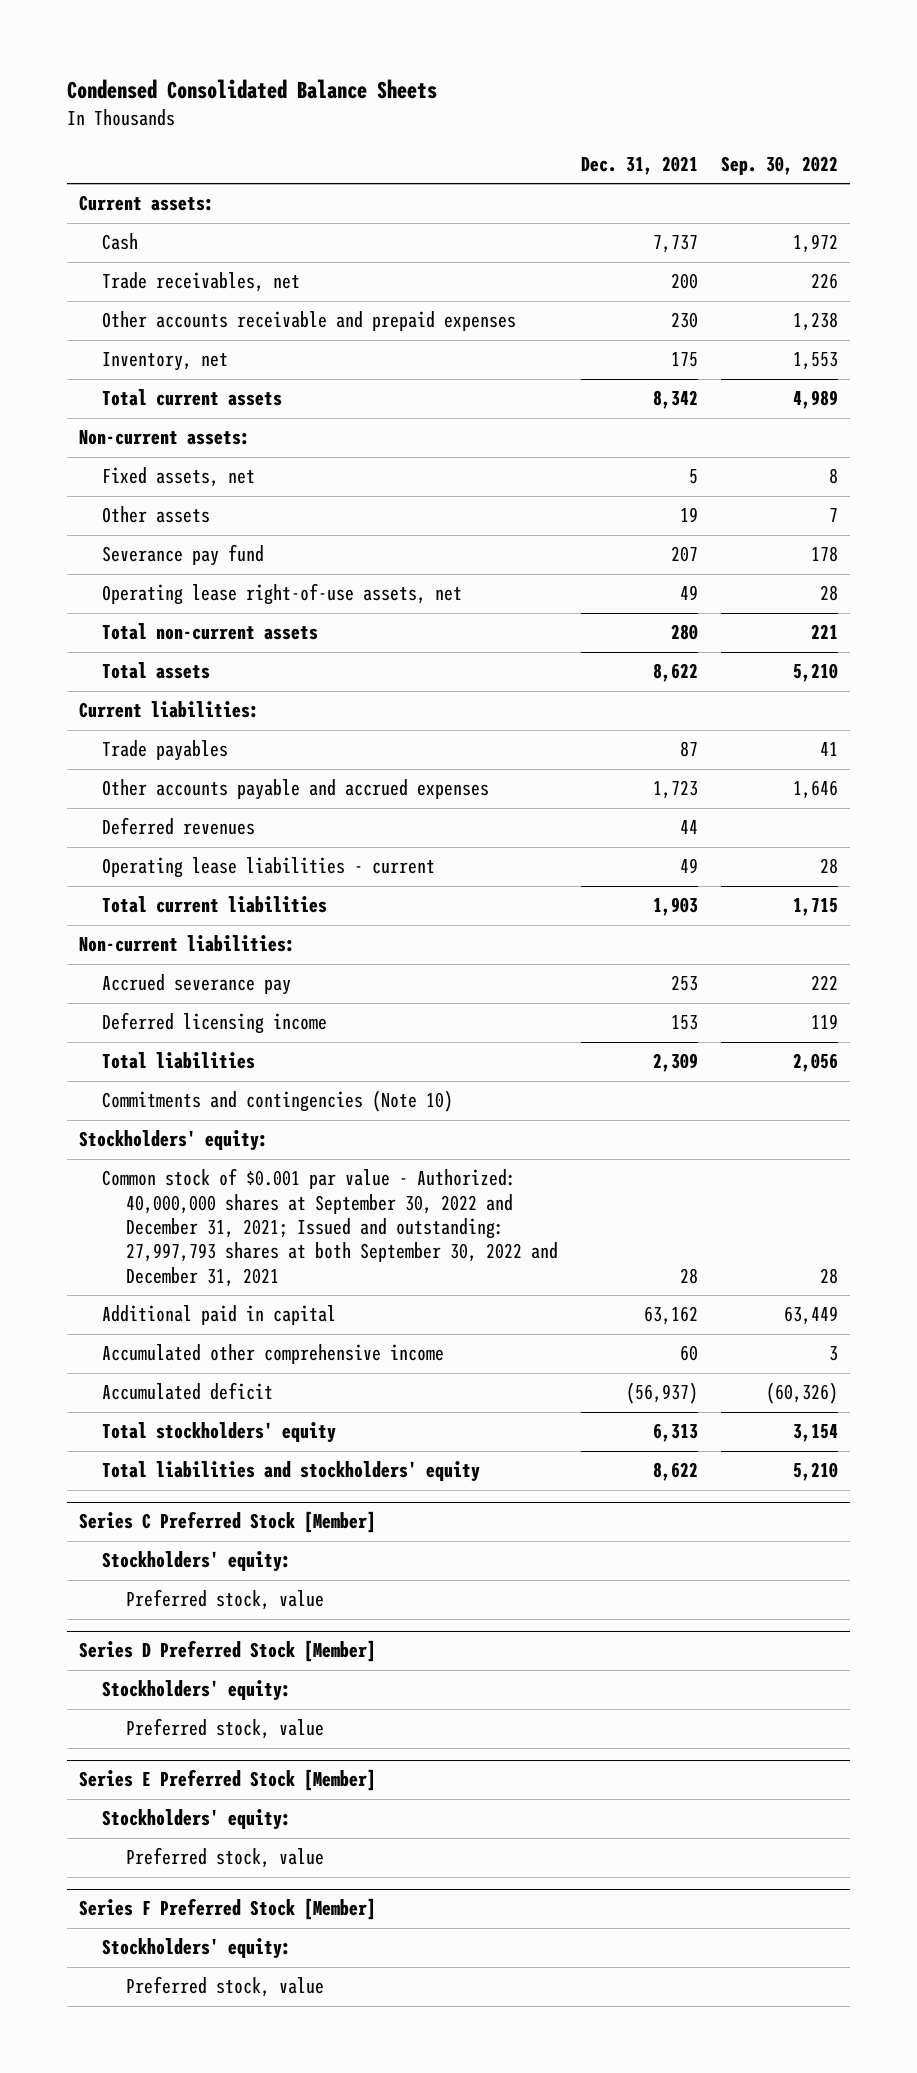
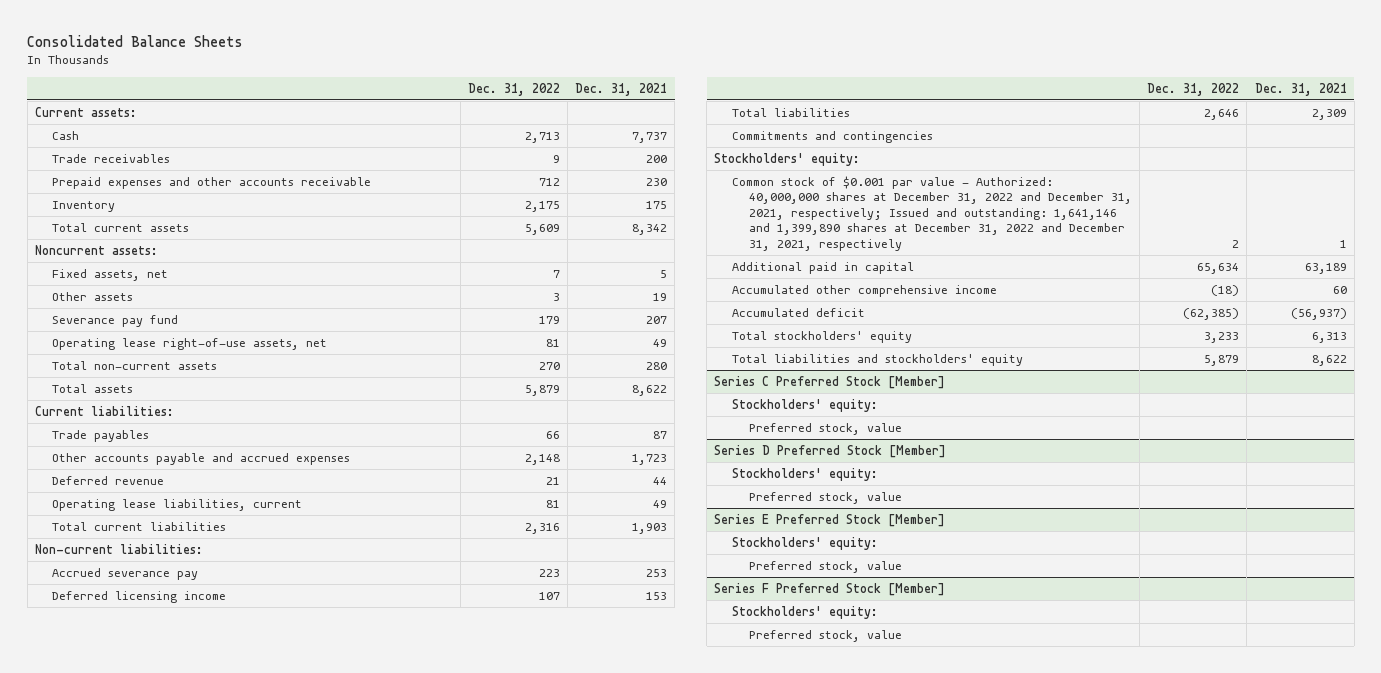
- Condensed Consolidated Balance Sheets
+ Consolidated Balance Sheets
- | Dec. 31, 2021 | Sep. 30, 2022
+ | Dec. 31, 2022 | Dec. 31, 2021
- Trade receivables, net | 200 | 226
- Other accounts receivable and prepaid expenses | 230 | 1,238
- Inventory, net | 175 | 1,553
+ Trade receivables | 9 | 200
+ Prepaid expenses and other accounts receivable | 712 | 230
+ Inventory | 2,175 | 175
- Non-current assets:
+ Noncurrent assets:
- Deferred revenues | 44 |
- Operating lease liabilities - current | 49 | 28
+ Deferred revenue | 21 | 44
+ Operating lease liabilities, current | 81 | 49
- Commitments and contingencies (Note 10)
+ Commitments and contingencies
- Common stock of $0.001 par value - Authorized: 40,000,000 shares at September 30, 2022 and December 31, 2021; Issued and outstanding: 27,997,793 shares at both September 30, 2022 and December 31, 2021 | 28 | 28
- Additional paid in capital | 63,162 | 63,449
+ Common stock of $0.001 par value - Authorized: 40,000,000 shares at December 31, 2022 and December 31, 2021, respectively; Issued and outstanding: 1,641,146 and 1,399,890 shares at December 31, 2022 and December 31, 2021, respectively | 2 | 1
+ Additional paid in capital | 65,634 | 63,189

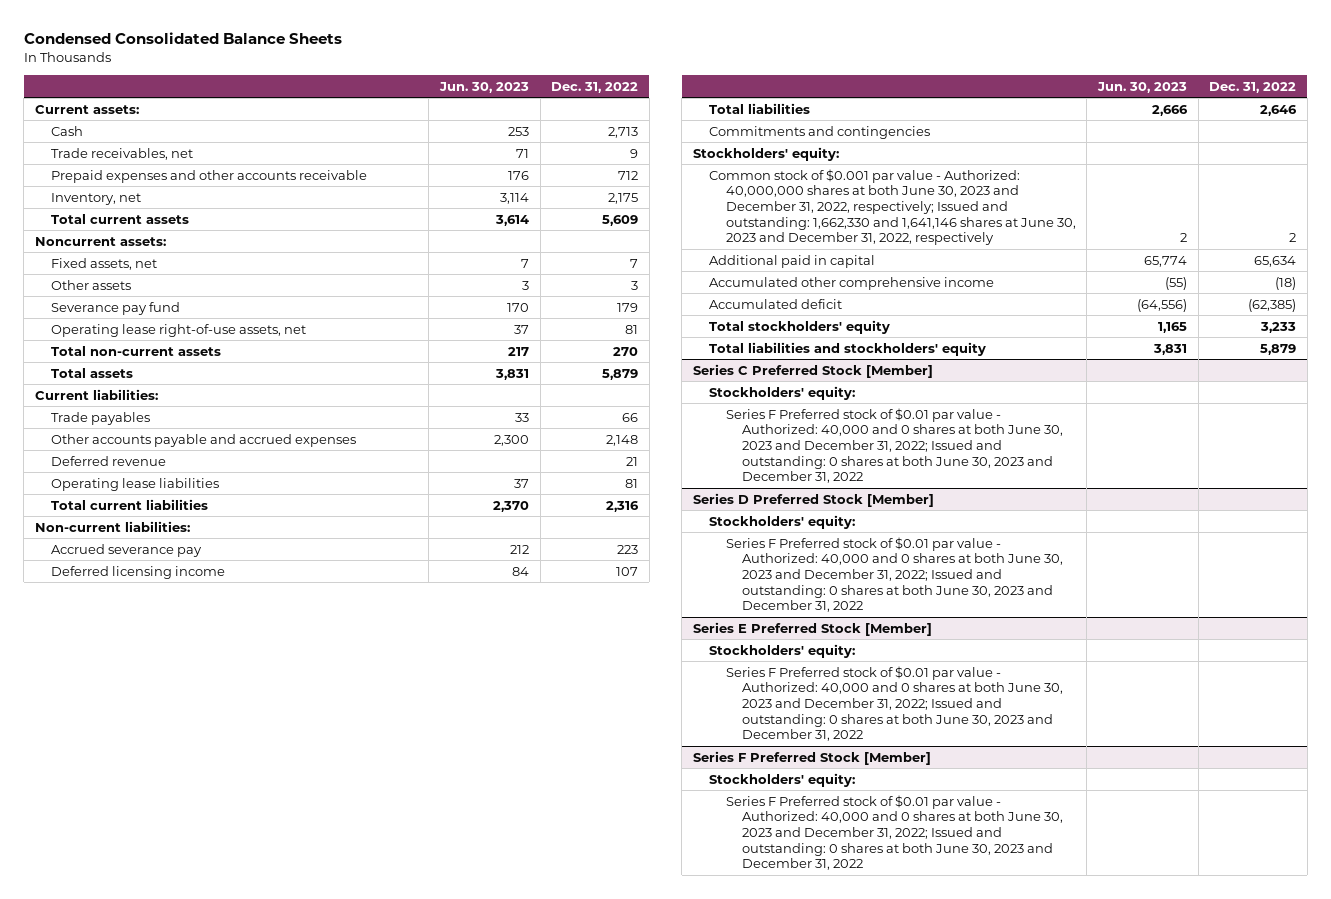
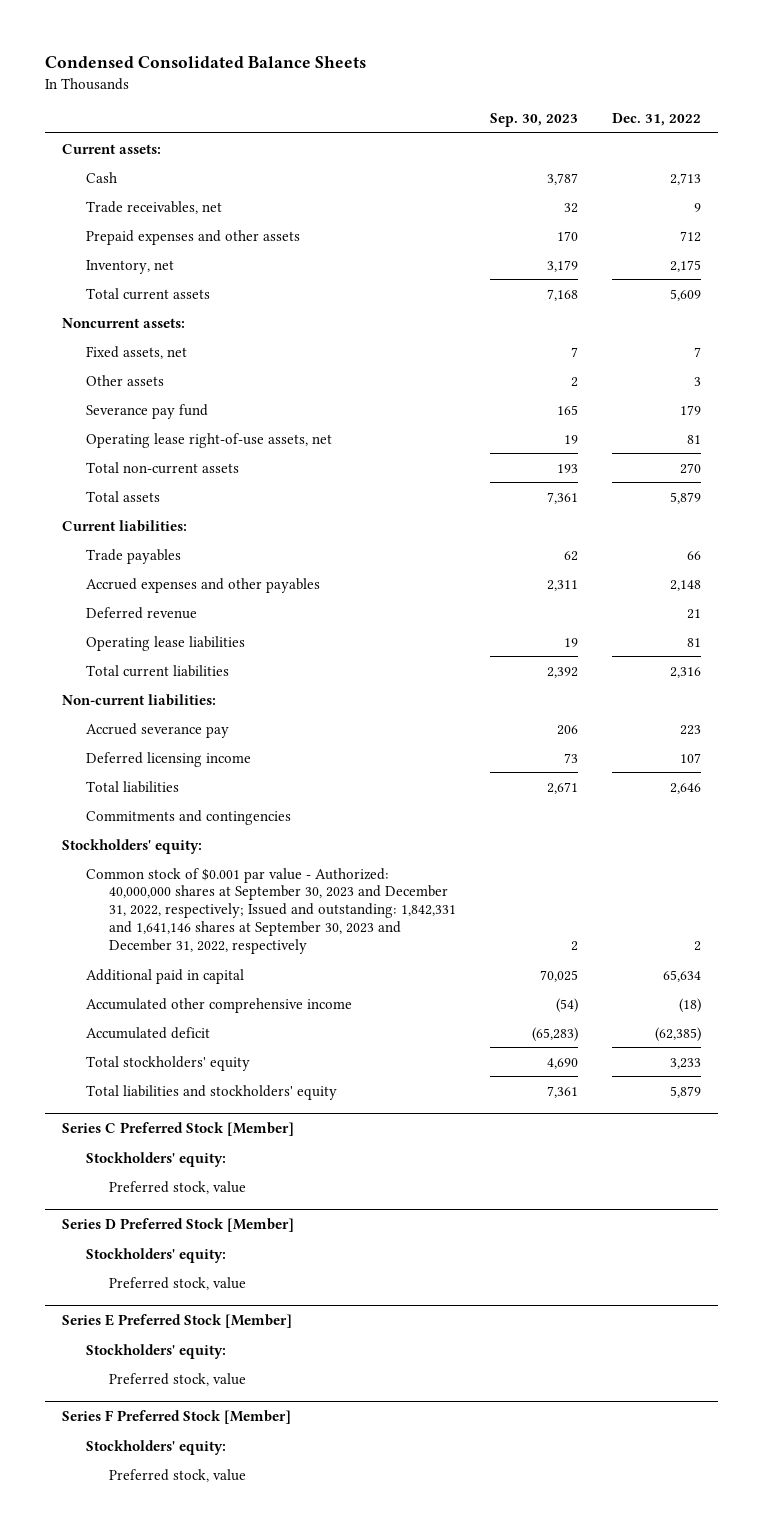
- | Jun. 30, 2023 | Dec. 31, 2022
+ | Sep. 30, 2023 | Dec. 31, 2022
- Prepaid expenses and other accounts receivable | 176 | 712
+ Prepaid expenses and other assets | 170 | 712
- Other accounts payable and accrued expenses | 2,300 | 2,148
+ Accrued expenses and other payables | 2,311 | 2,148
- Common stock of $0.001 par value - Authorized: 40,000,000 shares at both June 30, 2023 and December 31, 2022, respectively; Issued and outstanding: 1,662,330 and 1,641,146 shares at June 30, 2023 and December 31, 2022, respectively | 2 | 2
+ Common stock of $0.001 par value - Authorized: 40,000,000 shares at September 30, 2023 and December 31, 2022, respectively; Issued and outstanding: 1,842,331 and 1,641,146 shares at September 30, 2023 and December 31, 2022, respectively | 2 | 2
@ Series C Preferred Stock [Member]
- Series F Preferred stock of $0.01 par value - Authorized: 40,000 and 0 shares at both June 30, 2023 and December 31, 2022; Issued and outstanding: 0 shares at both June 30, 2023 and December 31, 2022
+ Preferred stock, value
@ Series D Preferred Stock [Member]
- Series F Preferred stock of $0.01 par value - Authorized: 40,000 and 0 shares at both June 30, 2023 and December 31, 2022; Issued and outstanding: 0 shares at both June 30, 2023 and December 31, 2022
+ Preferred stock, value
@ Series E Preferred Stock [Member]
- Series F Preferred stock of $0.01 par value - Authorized: 40,000 and 0 shares at both June 30, 2023 and December 31, 2022; Issued and outstanding: 0 shares at both June 30, 2023 and December 31, 2022
+ Preferred stock, value
@ Series F Preferred Stock [Member]
- Series F Preferred stock of $0.01 par value - Authorized: 40,000 and 0 shares at both June 30, 2023 and December 31, 2022; Issued and outstanding: 0 shares at both June 30, 2023 and December 31, 2022
+ Preferred stock, value

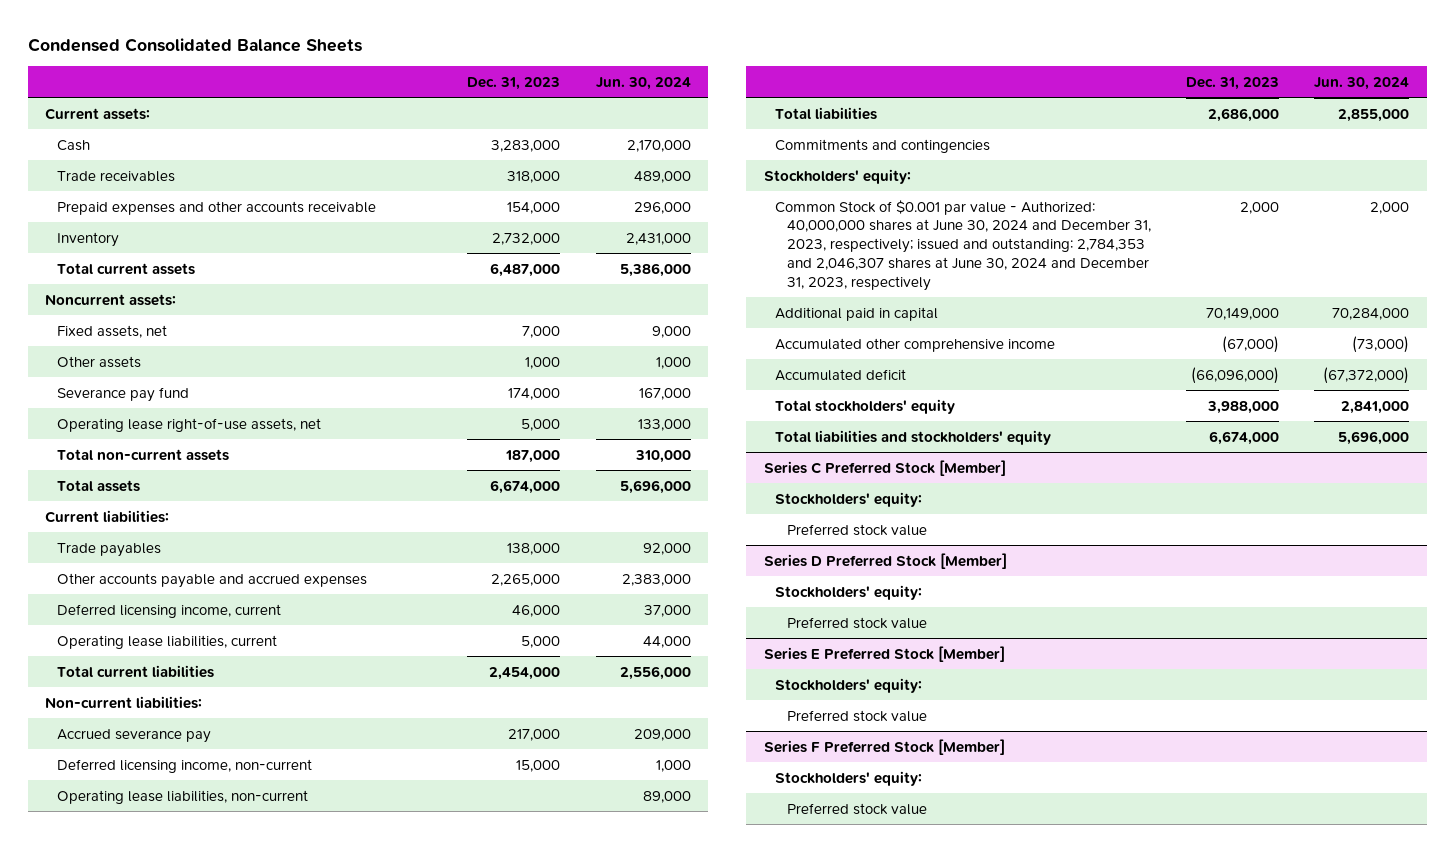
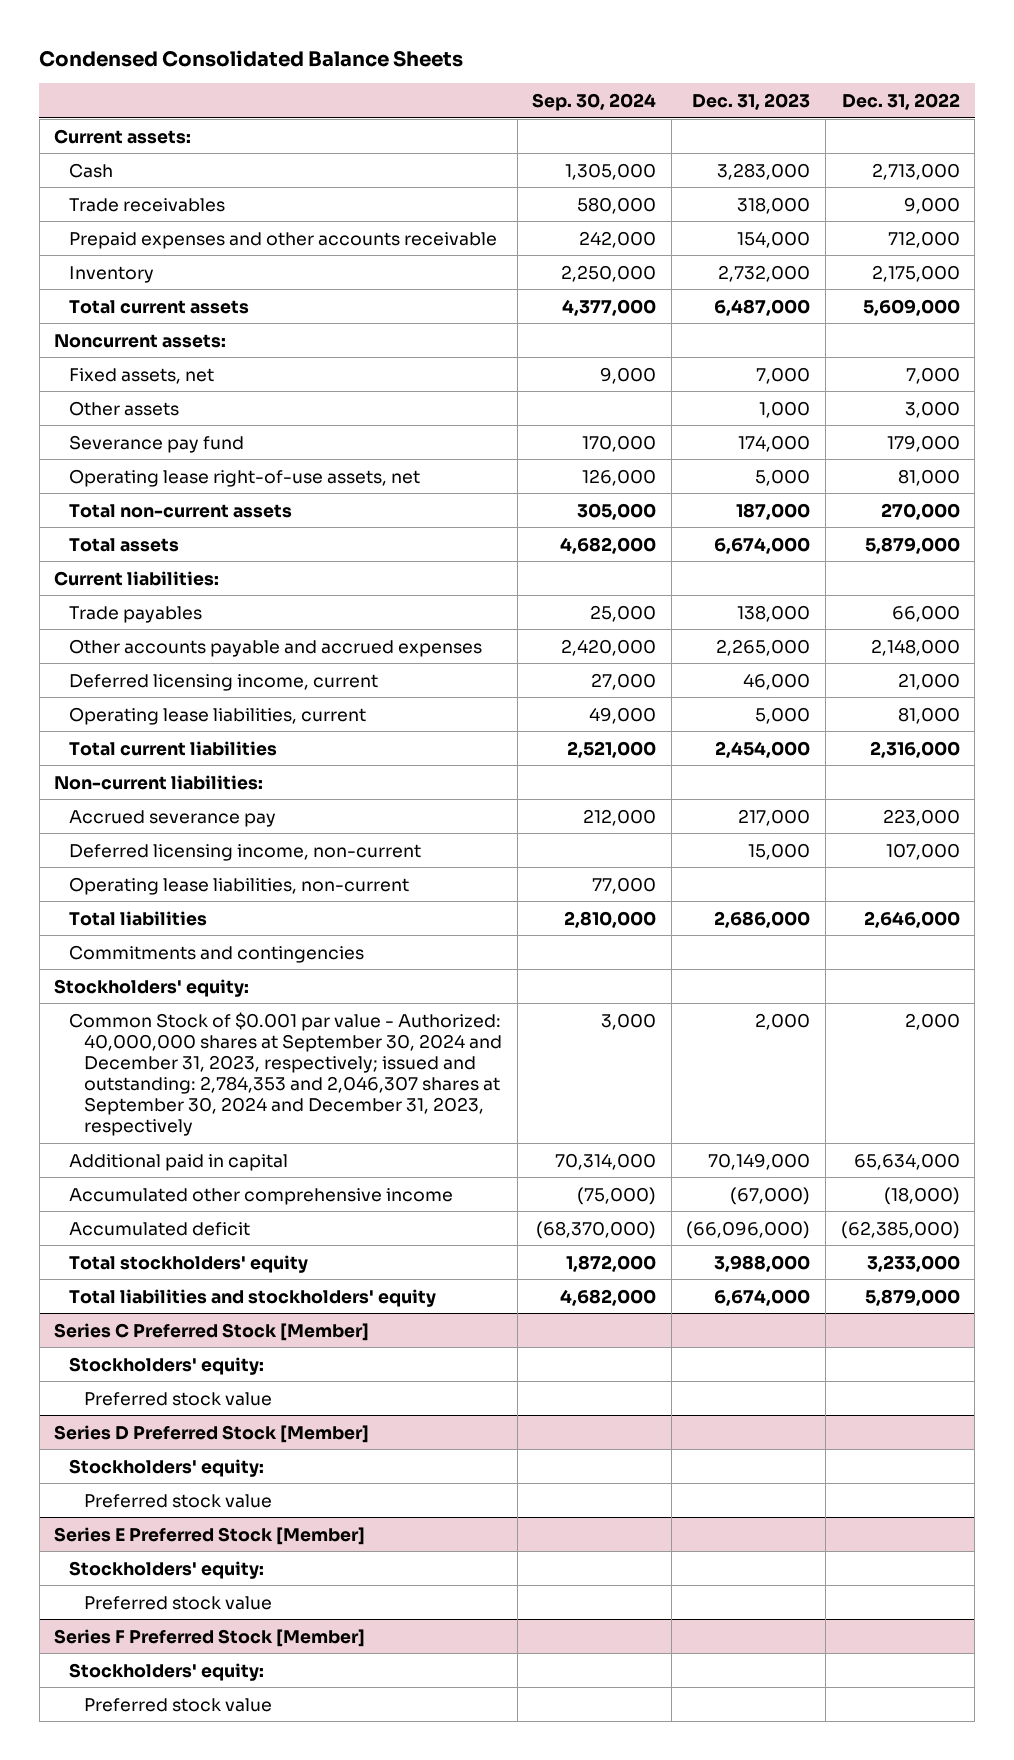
- | Dec. 31, 2023 | Jun. 30, 2024
+ | Sep. 30, 2024 | Dec. 31, 2023 | Dec. 31, 2022
- Common Stock of $0.001 par value - Authorized: 40,000,000 shares at June 30, 2024 and December 31, 2023, respectively; issued and outstanding: 2,784,353 and 2,046,307 shares at June 30, 2024 and December 31, 2023, respectively | 2,000 | 2,000
+ Common Stock of $0.001 par value - Authorized: 40,000,000 shares at September 30, 2024 and December 31, 2023, respectively; issued and outstanding: 2,784,353 and 2,046,307 shares at September 30, 2024 and December 31, 2023, respectively | 3,000 | 2,000 | 2,000

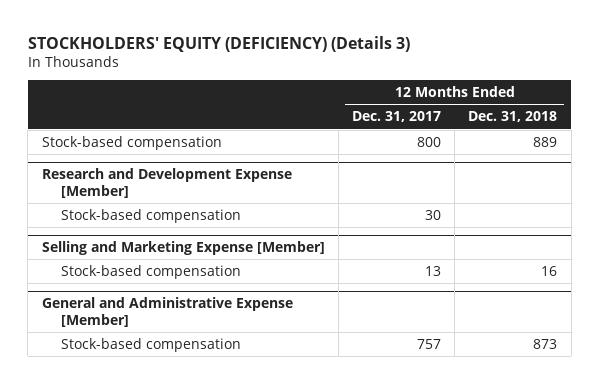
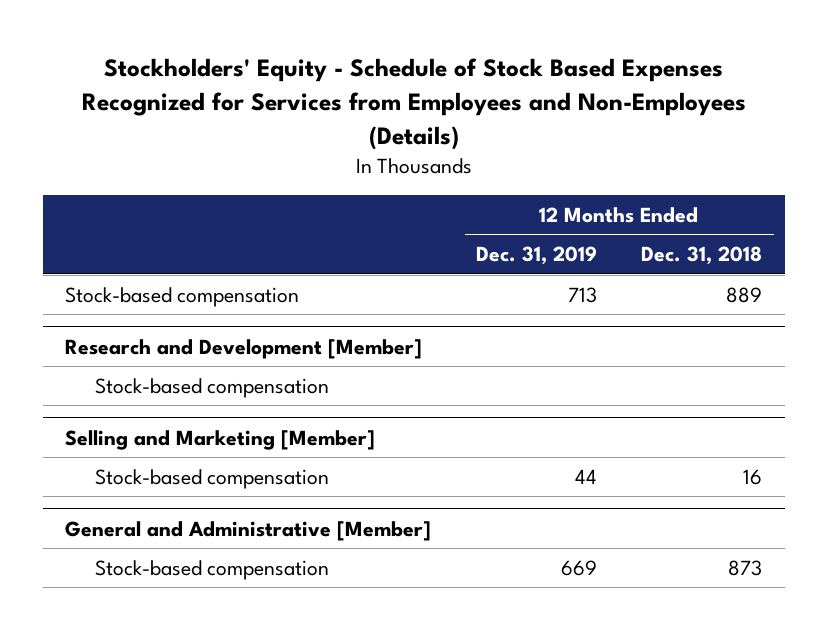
- STOCKHOLDERS' EQUITY (DEFICIENCY) (Details 3)
+ Stockholders' Equity - Schedule of Stock Based Expenses Recognized for Services from Employees and Non-Employees (Details)
- | 12 Months Ended Dec. 31, 2017 | 12 Months Ended Dec. 31, 2018
+ | 12 Months Ended Dec. 31, 2019 | 12 Months Ended Dec. 31, 2018
- Research and Development Expense [Member]
+ Research and Development [Member]
- Selling and Marketing Expense [Member]
+ Selling and Marketing [Member]
- General and Administrative Expense [Member]
+ General and Administrative [Member]

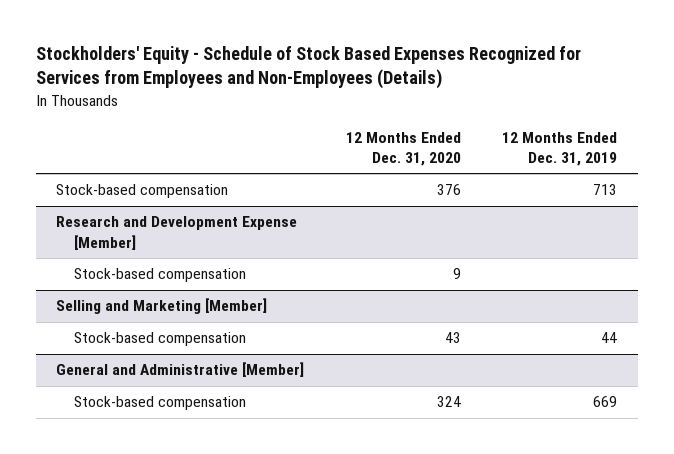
- | 12 Months Ended Dec. 31, 2019 | 12 Months Ended Dec. 31, 2018
+ | 12 Months Ended Dec. 31, 2020 | 12 Months Ended Dec. 31, 2019
- Research and Development [Member]
+ Research and Development Expense [Member]

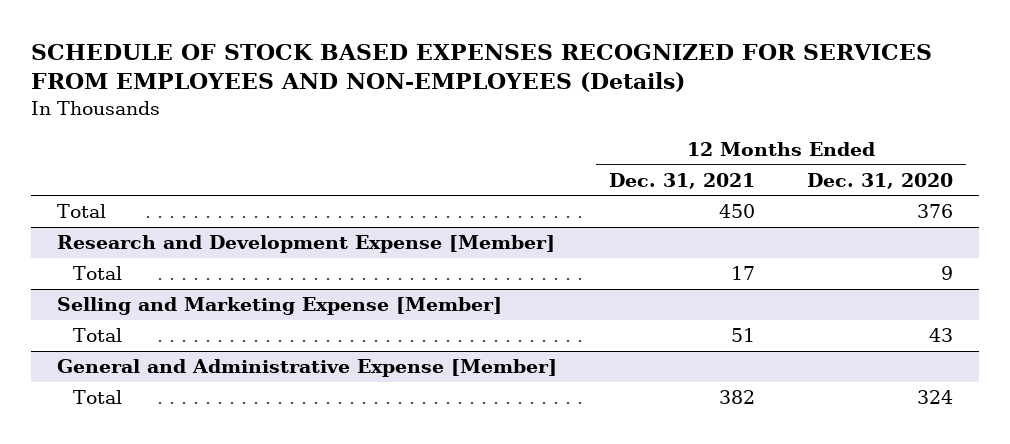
- Stockholders' Equity - Schedule of Stock Based Expenses Recognized for Services from Employees and Non-Employees (Details)
+ SCHEDULE OF STOCK BASED EXPENSES RECOGNIZED FOR SERVICES FROM EMPLOYEES AND NON-EMPLOYEES (Details)
- | 12 Months Ended Dec. 31, 2020 | 12 Months Ended Dec. 31, 2019
+ | 12 Months Ended Dec. 31, 2021 | 12 Months Ended Dec. 31, 2020
- Stock-based compensation | 376 | 713
+ Total | 450 | 376
@ Research and Development Expense [Member]
- Stock-based compensation | 9 |
- Selling and Marketing [Member]
- Stock-based compensation | 43 | 44
- General and Administrative [Member]
- Stock-based compensation | 324 | 669
@ Research and Development Expense [Member]
+ Total | 17 | 9
+ Selling and Marketing Expense [Member]
+ Total | 51 | 43
+ General and Administrative Expense [Member]
+ Total | 382 | 324

